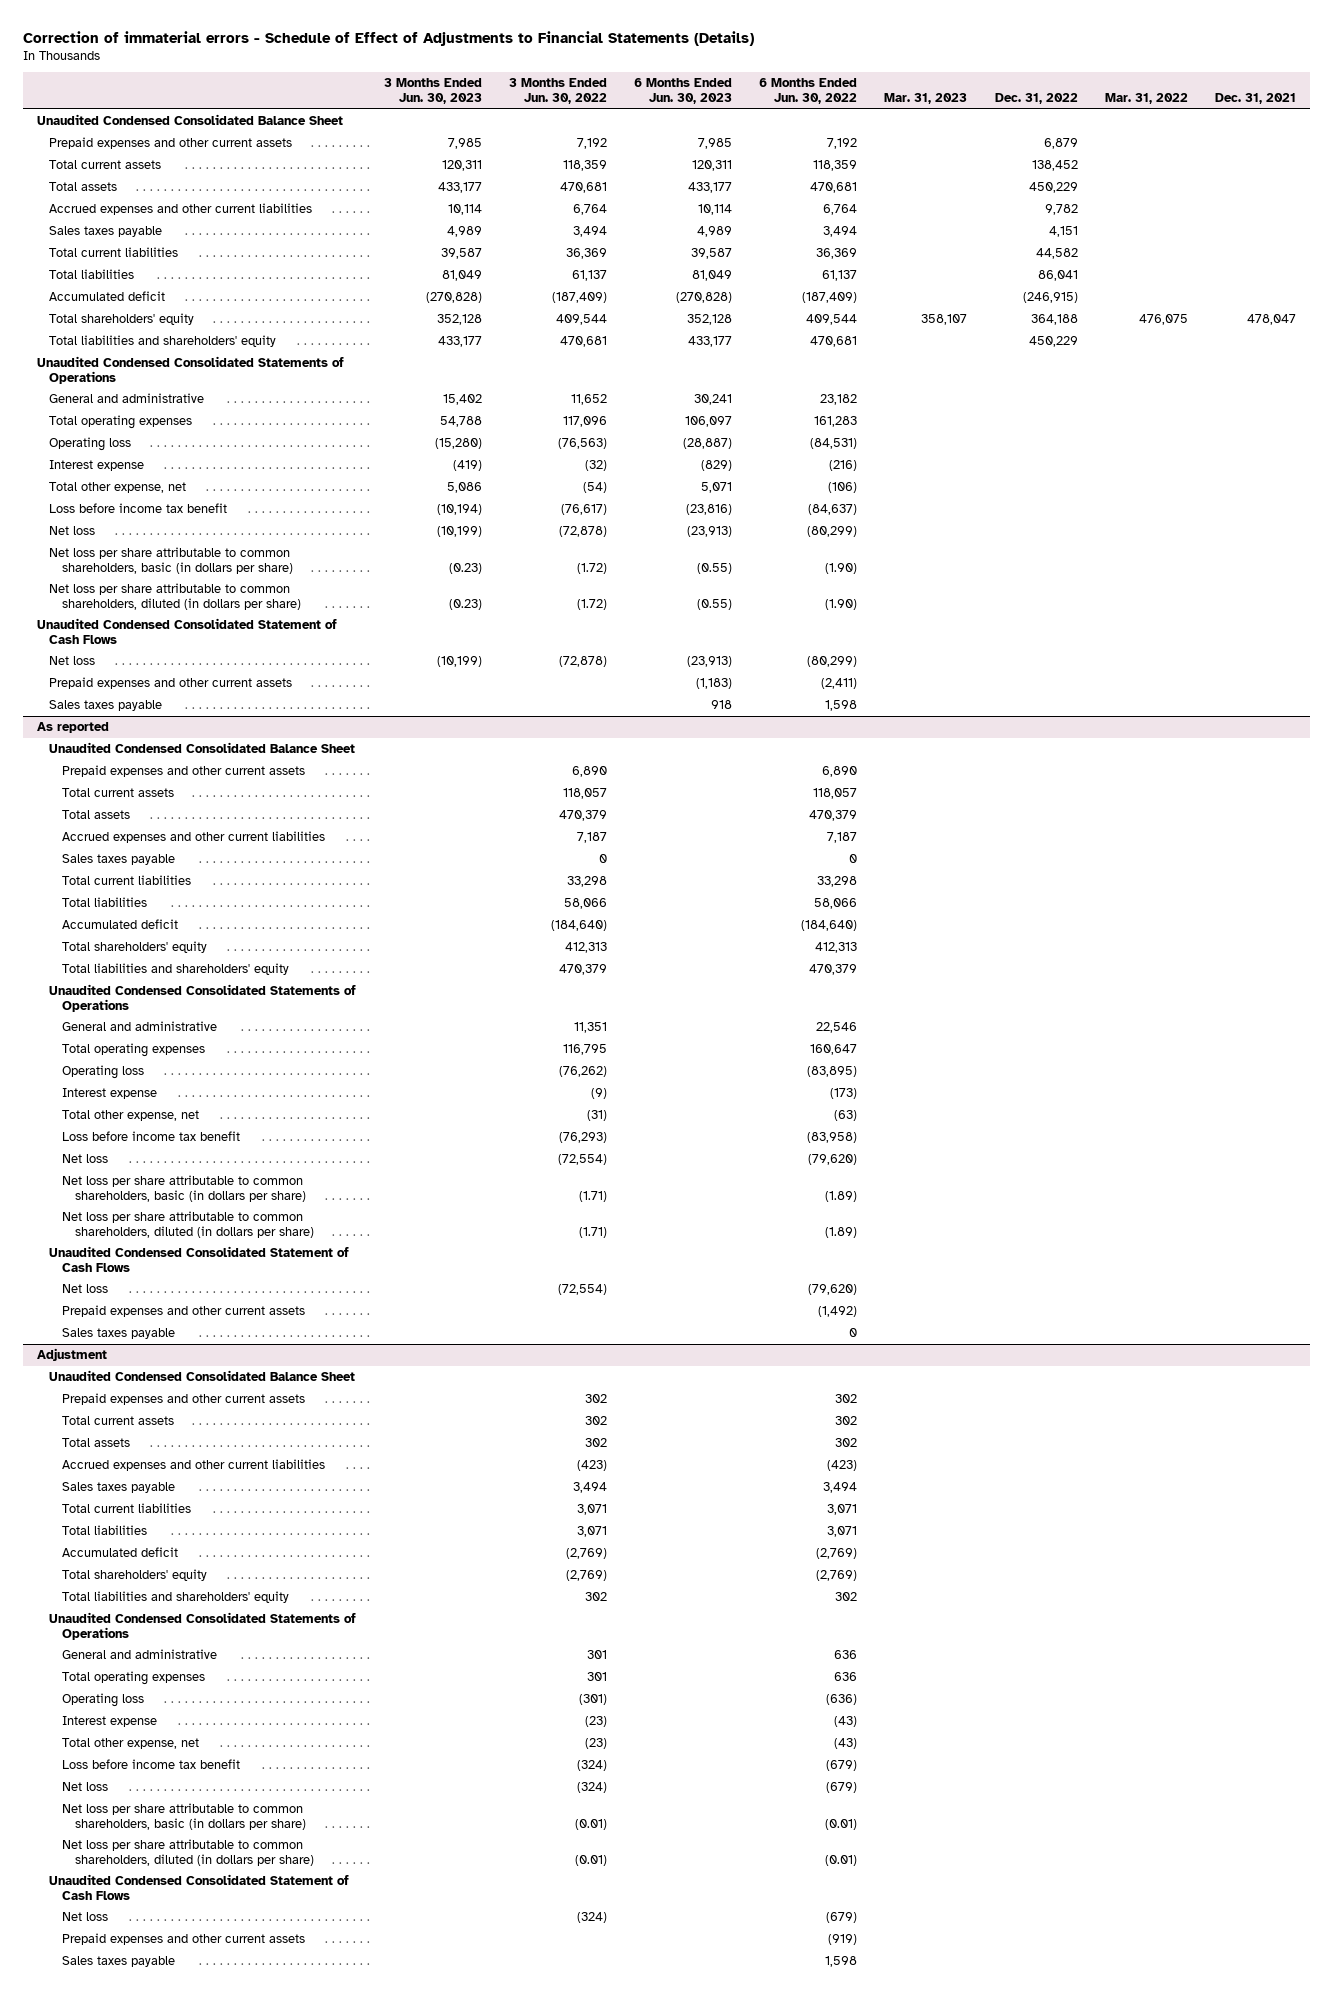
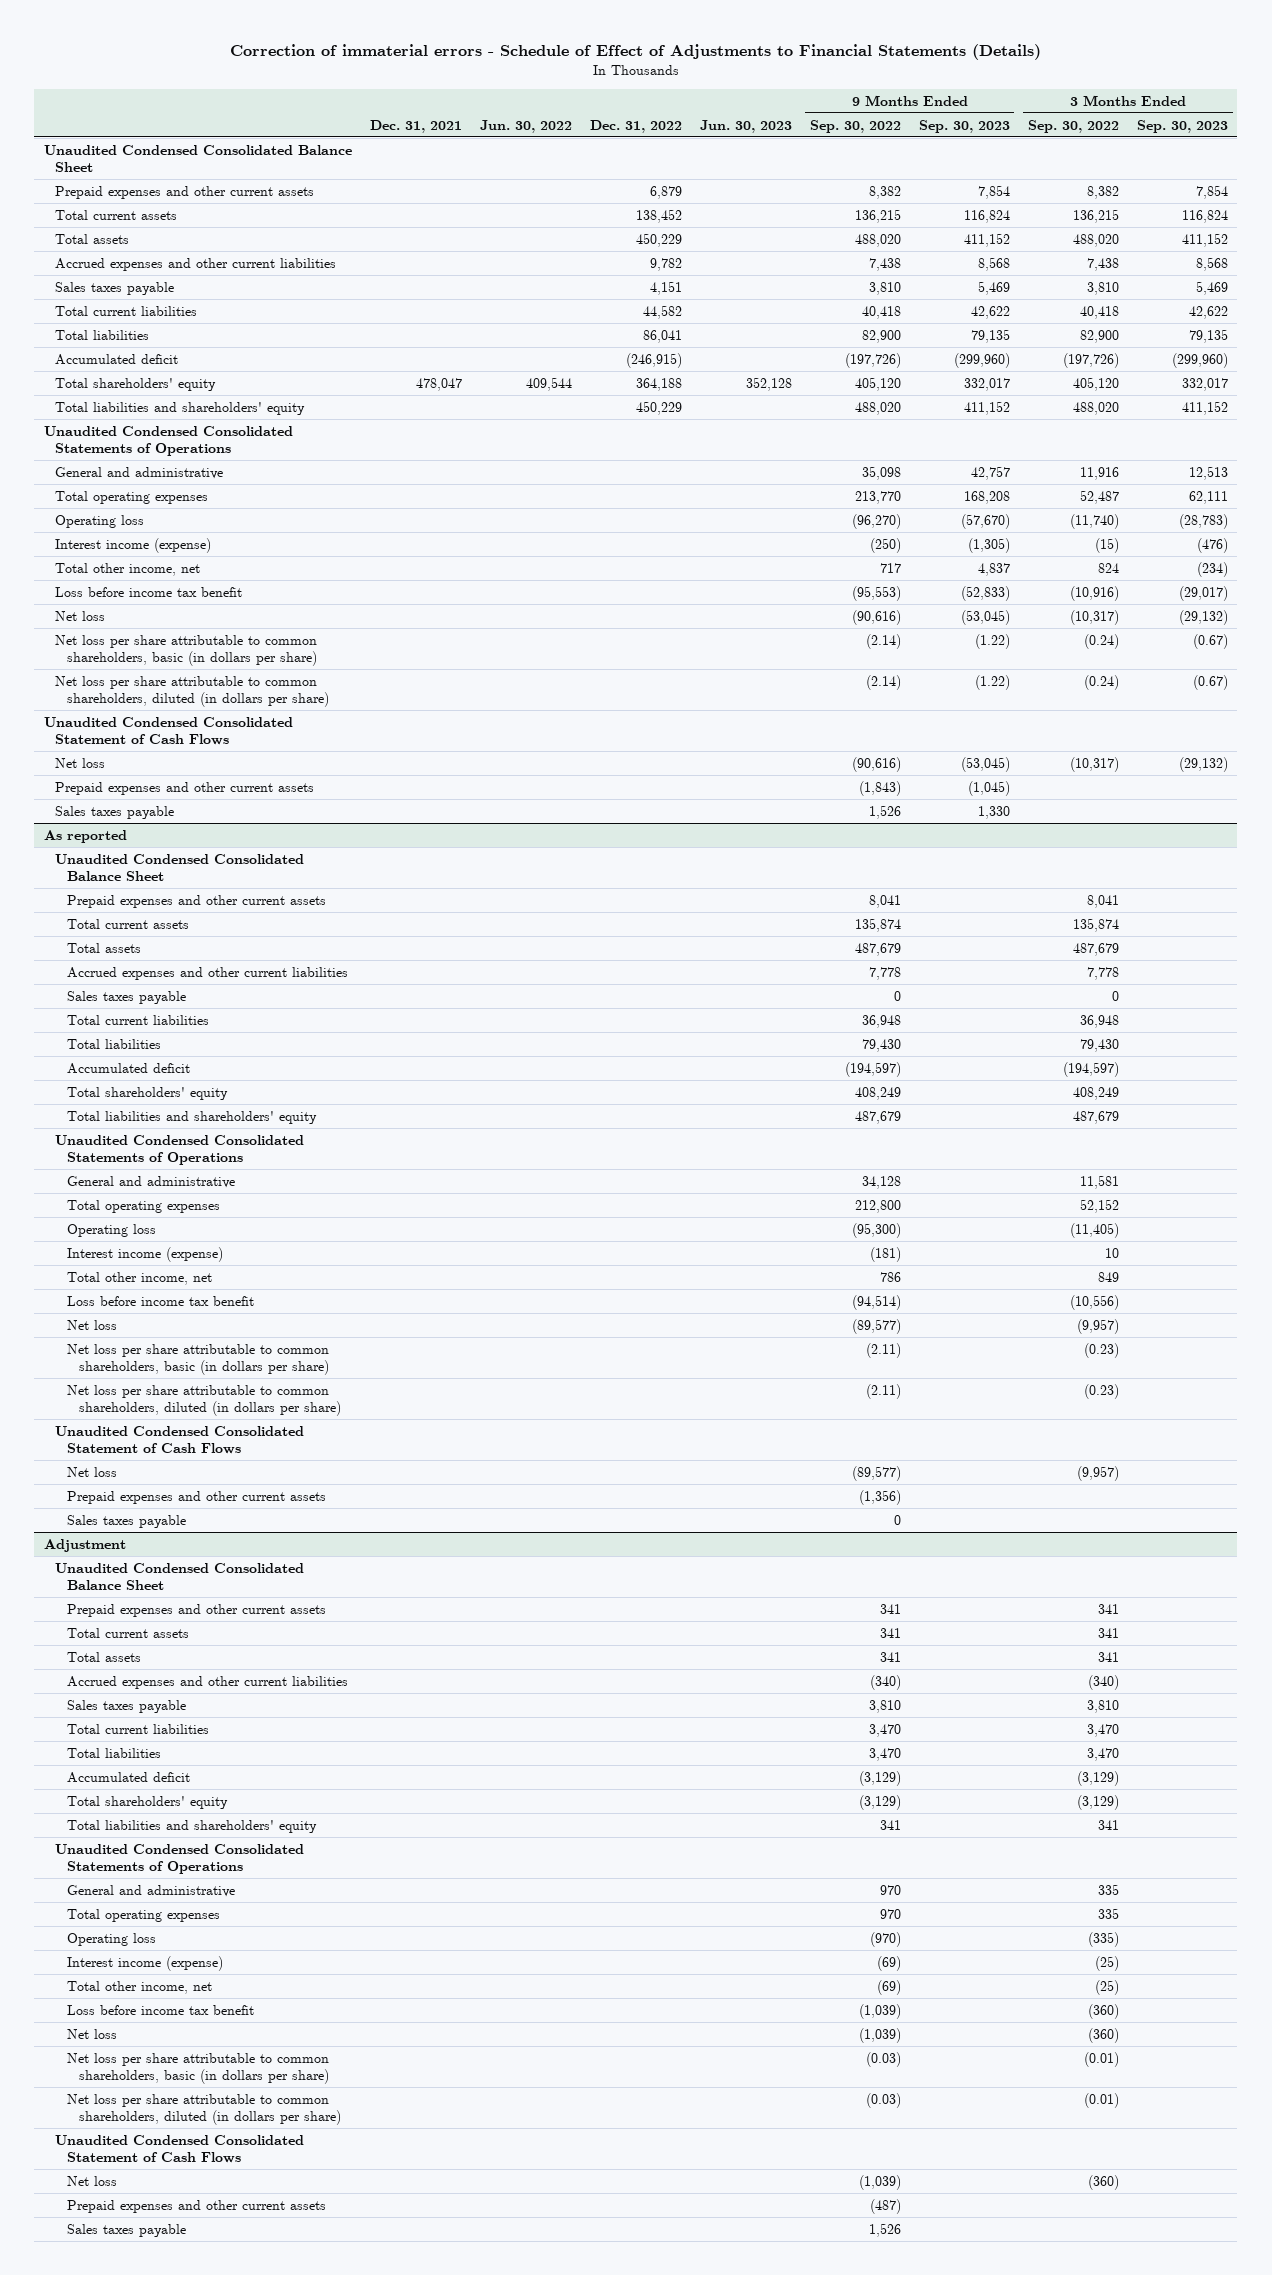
- | 3 Months Ended Jun. 30, 2023 | 3 Months Ended Jun. 30, 2022 | 6 Months Ended Jun. 30, 2023 | 6 Months Ended Jun. 30, 2022 | Mar. 31, 2023 | Dec. 31, 2022 | Mar. 31, 2022 | Dec. 31, 2021
+ | Dec. 31, 2021 | Jun. 30, 2022 | Dec. 31, 2022 | Jun. 30, 2023 | 9 Months Ended Sep. 30, 2022 | 9 Months Ended Sep. 30, 2023 | 3 Months Ended Sep. 30, 2022 | 3 Months Ended Sep. 30, 2023
- Interest expense | (419) | (32) | (829) | (216) | | | |
- Total other expense, net | 5,086 | (54) | 5,071 | (106) | | | |
+ Interest income (expense) | | | | | (250) | (1,305) | (15) | (476)
+ Total other income, net | | | | | 717 | 4,837 | 824 | (234)
@ As reported
- Interest expense | | (9) | | (173) | | | |
- Total other expense, net | | (31) | | (63) | | | |
+ Interest income (expense) | | | | | (181) | | 10 |
+ Total other income, net | | | | | 786 | | 849 |
@ Adjustment
- Interest expense | | (23) | | (43) | | | |
- Total other expense, net | | (23) | | (43) | | | |
+ Interest income (expense) | | | | | (69) | | (25) |
+ Total other income, net | | | | | (69) | | (25) |

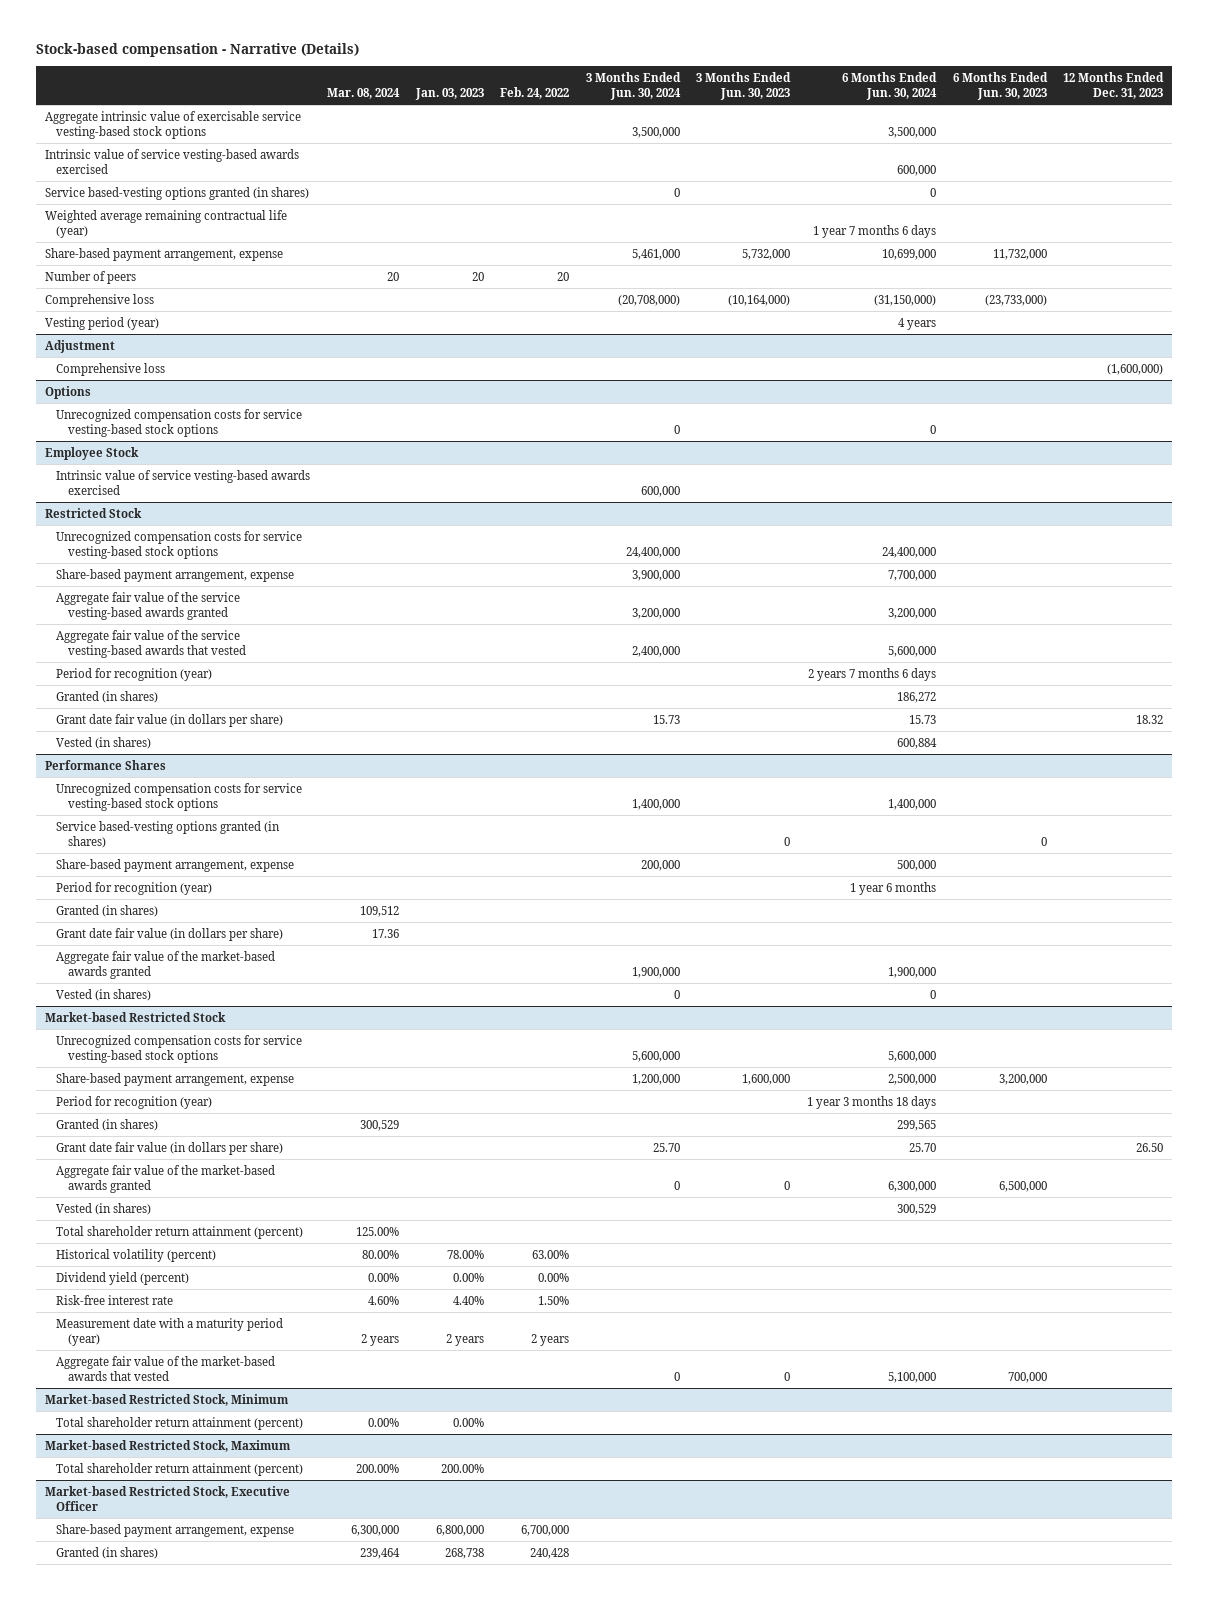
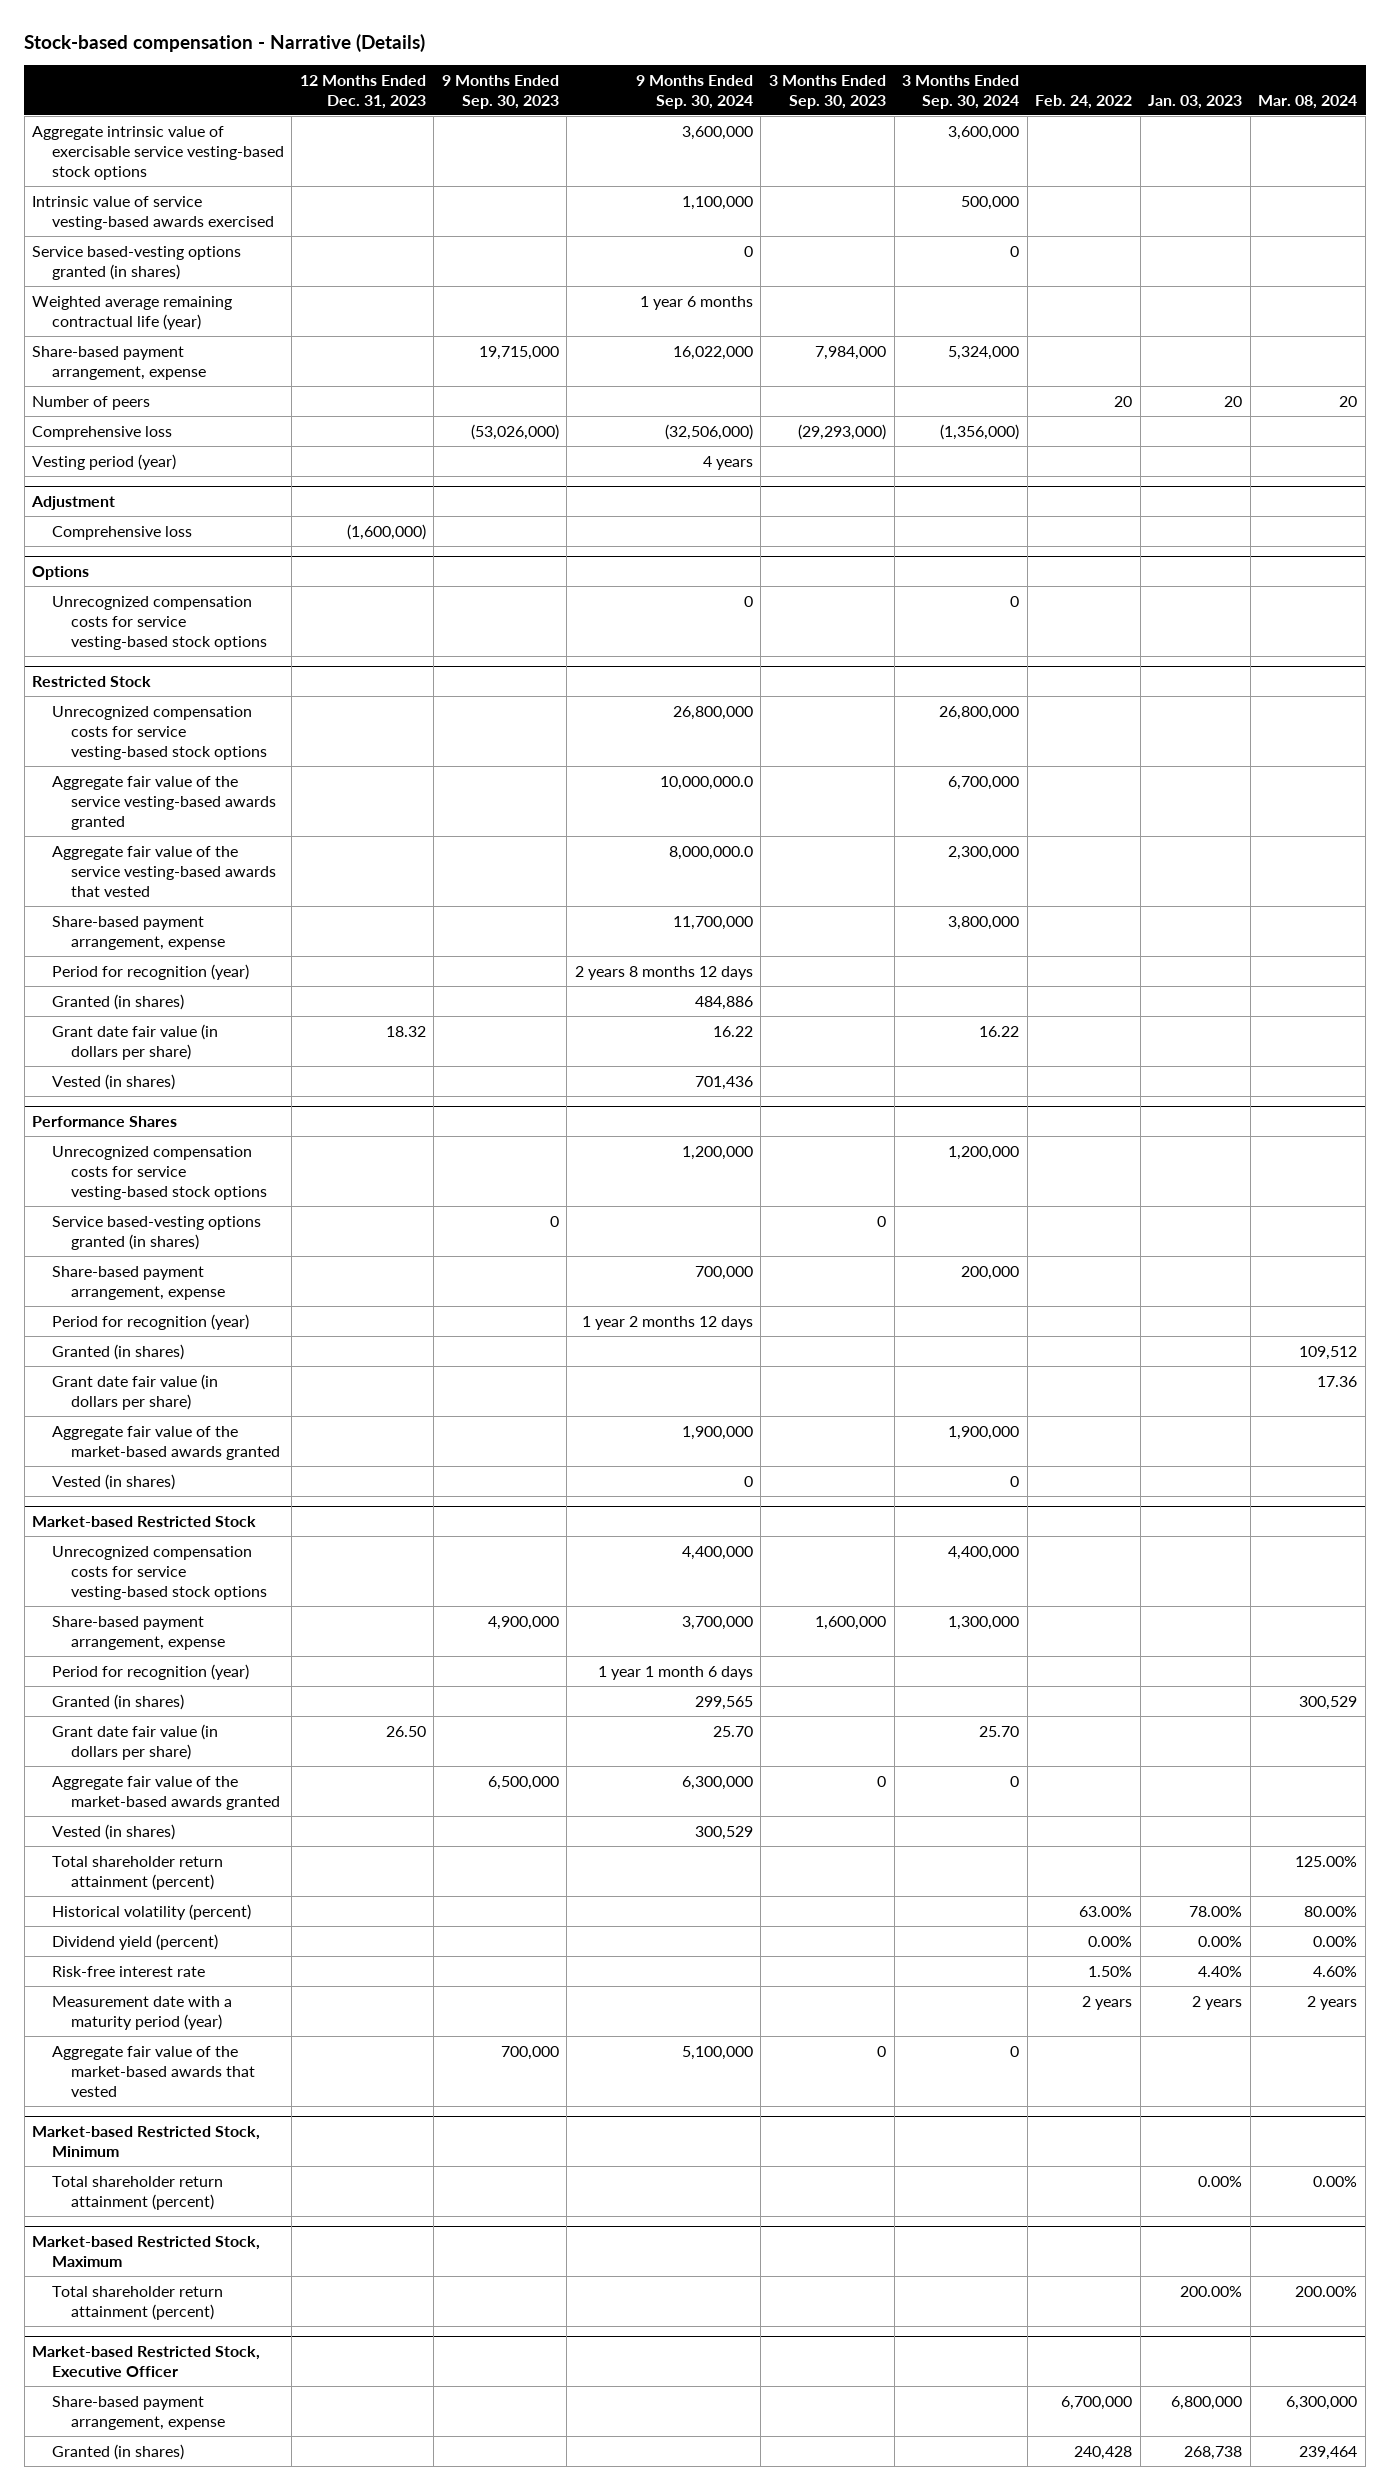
- | Mar. 08, 2024 | Jan. 03, 2023 | Feb. 24, 2022 | 3 Months Ended Jun. 30, 2024 | 3 Months Ended Jun. 30, 2023 | 6 Months Ended Jun. 30, 2024 | 6 Months Ended Jun. 30, 2023 | 12 Months Ended Dec. 31, 2023
+ | 12 Months Ended Dec. 31, 2023 | 9 Months Ended Sep. 30, 2023 | 9 Months Ended Sep. 30, 2024 | 3 Months Ended Sep. 30, 2023 | 3 Months Ended Sep. 30, 2024 | Feb. 24, 2022 | Jan. 03, 2023 | Mar. 08, 2024
- Employee Stock
- Intrinsic value of service vesting-based awards exercised | | | | 600,000 | | | |
@ Restricted Stock
moved down: Share-based payment arrangement, expense | | | 11,700,000 | | 3,800,000 | | |

